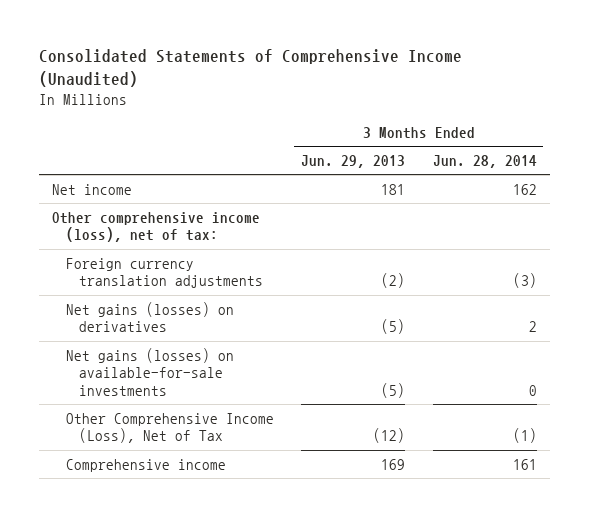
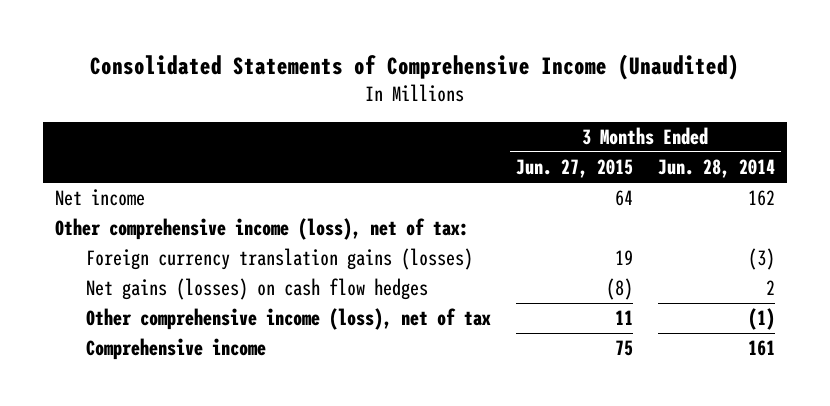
- | 3 Months Ended Jun. 29, 2013 | 3 Months Ended Jun. 28, 2014
+ | 3 Months Ended Jun. 27, 2015 | 3 Months Ended Jun. 28, 2014
- Foreign currency translation adjustments | (2) | (3)
- Net gains (losses) on derivatives | (5) | 2
- Net gains (losses) on available-for-sale investments | (5) | 0
- Other Comprehensive Income (Loss), Net of Tax | (12) | (1)
+ Foreign currency translation gains (losses) | 19 | (3)
+ Net gains (losses) on cash flow hedges | (8) | 2
+ Other comprehensive income (loss), net of tax | 11 | (1)

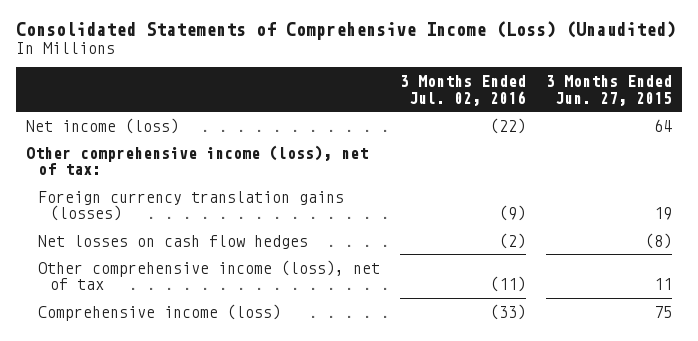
- Consolidated Statements of Comprehensive Income (Unaudited)
+ Consolidated Statements of Comprehensive Income (Loss) (Unaudited)
- | 3 Months Ended Jun. 27, 2015 | 3 Months Ended Jun. 28, 2014
+ | 3 Months Ended Jul. 02, 2016 | 3 Months Ended Jun. 27, 2015
- Net income | 64 | 162
+ Net income (loss) | (22) | 64
- Net gains (losses) on cash flow hedges | (8) | 2
+ Net losses on cash flow hedges | (2) | (8)
- Comprehensive income | 75 | 161
+ Comprehensive income (loss) | (33) | 75

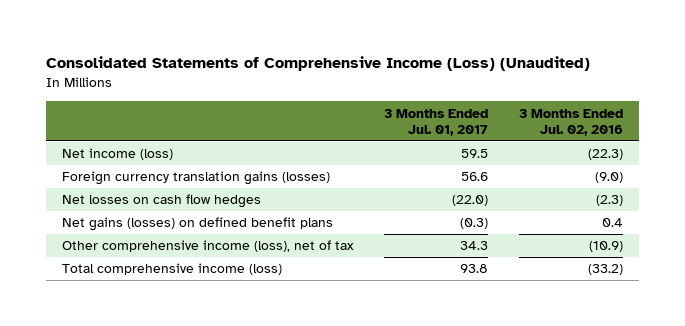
- | 3 Months Ended Jul. 02, 2016 | 3 Months Ended Jun. 27, 2015
+ | 3 Months Ended Jul. 01, 2017 | 3 Months Ended Jul. 02, 2016
- Net income (loss) | (22) | 64
- Other comprehensive income (loss), net of tax:
- Foreign currency translation gains (losses) | (9) | 19
- Net losses on cash flow hedges | (2) | (8)
- Other comprehensive income (loss), net of tax | (11) | 11
- Comprehensive income (loss) | (33) | 75
+ Net income (loss) | 59.5 | (22.3)
+ Foreign currency translation gains (losses) | 56.6 | (9.0)
+ Net losses on cash flow hedges | (22.0) | (2.3)
+ Net gains (losses) on defined benefit plans | (0.3) | 0.4
+ Other comprehensive income (loss), net of tax | 34.3 | (10.9)
+ Total comprehensive income (loss) | 93.8 | (33.2)

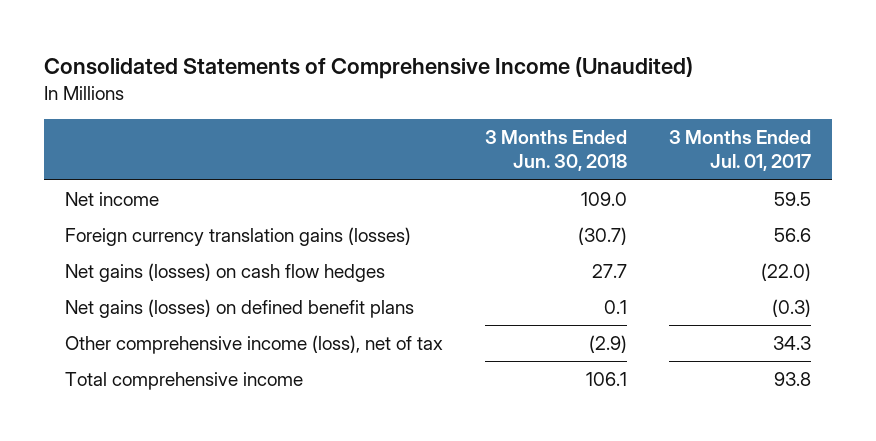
- Consolidated Statements of Comprehensive Income (Loss) (Unaudited)
+ Consolidated Statements of Comprehensive Income (Unaudited)
- | 3 Months Ended Jul. 01, 2017 | 3 Months Ended Jul. 02, 2016
+ | 3 Months Ended Jun. 30, 2018 | 3 Months Ended Jul. 01, 2017
- Net income (loss) | 59.5 | (22.3)
+ Net income | 109.0 | 59.5
- Net losses on cash flow hedges | (22.0) | (2.3)
+ Net gains (losses) on cash flow hedges | 27.7 | (22.0)
- Total comprehensive income (loss) | 93.8 | (33.2)
+ Total comprehensive income | 106.1 | 93.8

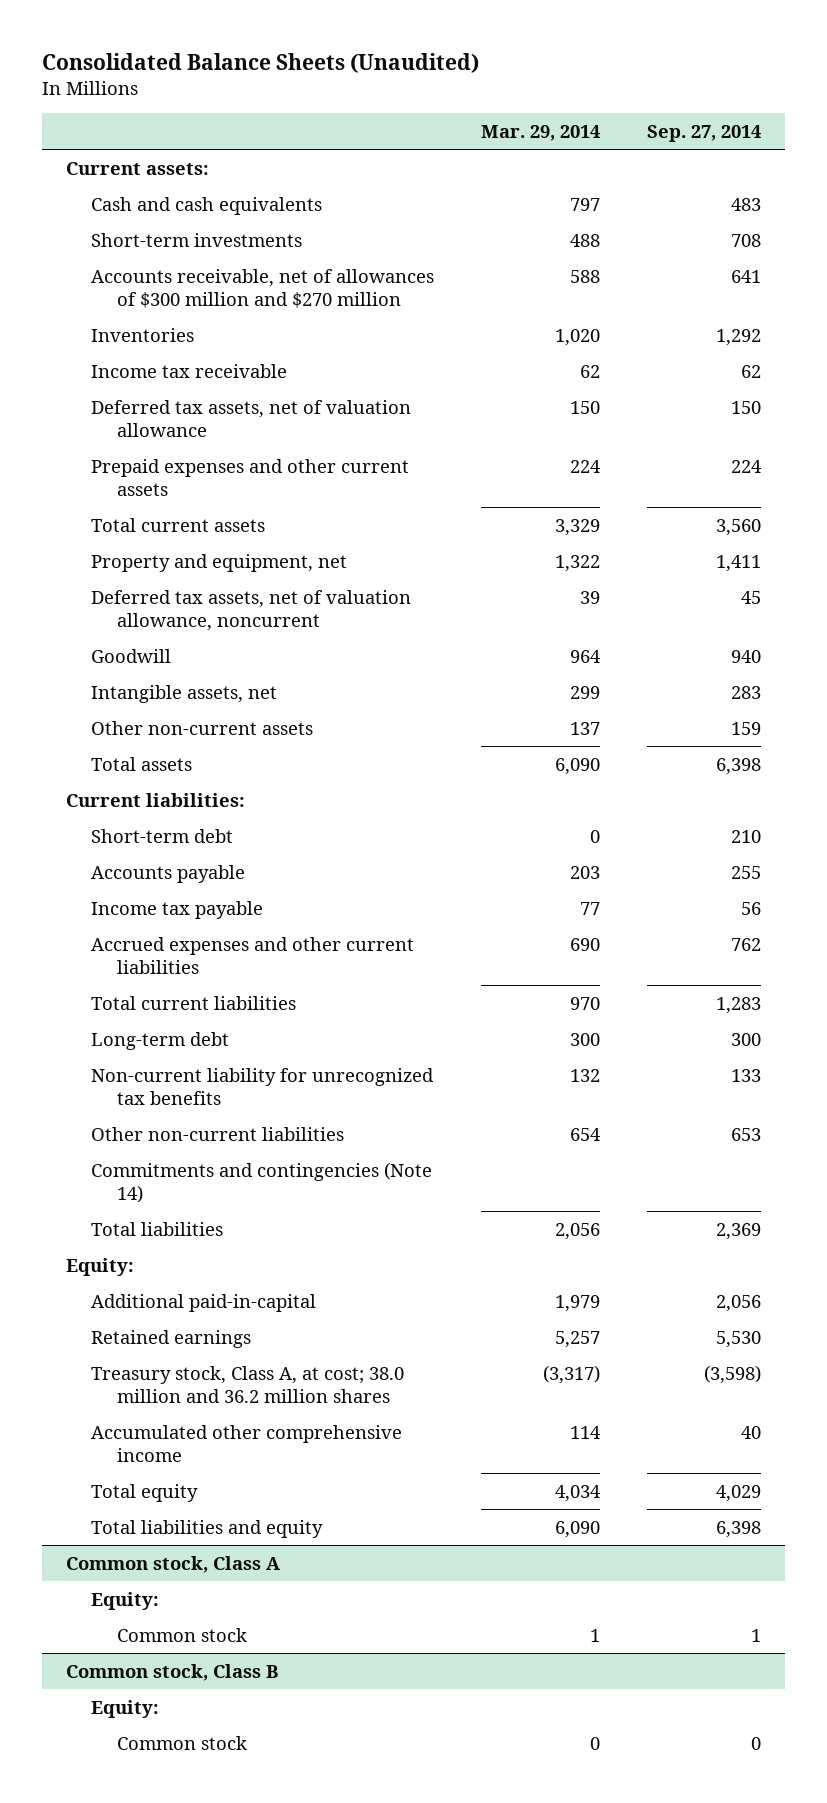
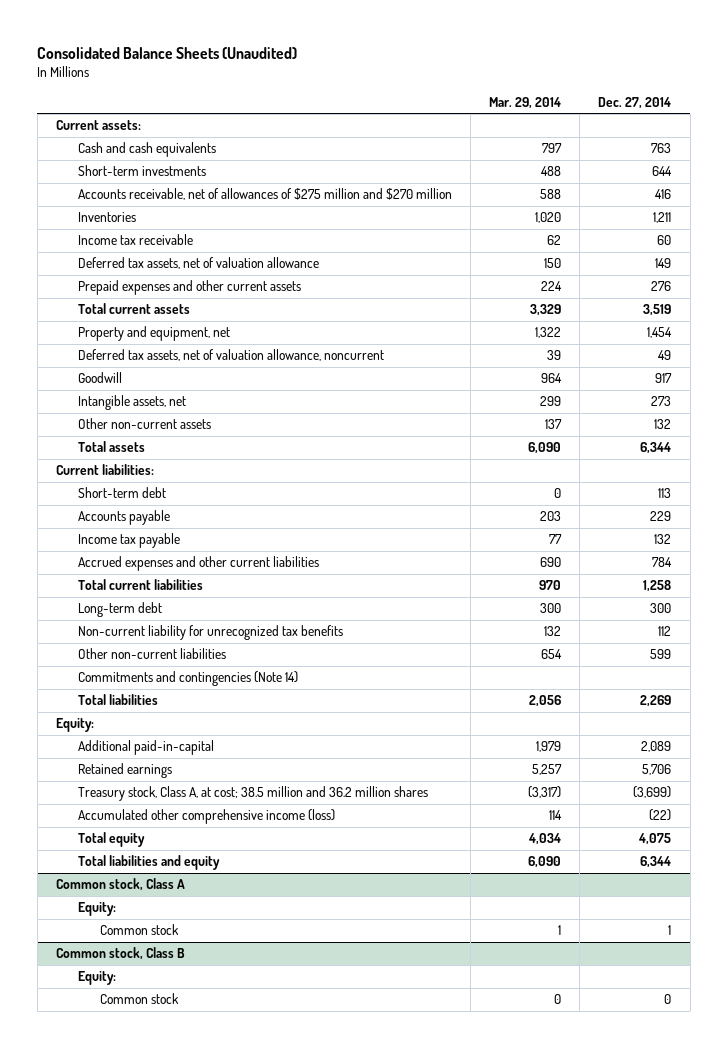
- | Mar. 29, 2014 | Sep. 27, 2014
+ | Mar. 29, 2014 | Dec. 27, 2014
- Accounts receivable, net of allowances of $300 million and $270 million | 588 | 641
+ Accounts receivable, net of allowances of $275 million and $270 million | 588 | 416
- Treasury stock, Class A, at cost; 38.0 million and 36.2 million shares | (3,317) | (3,598)
- Accumulated other comprehensive income | 114 | 40
+ Treasury stock, Class A, at cost; 38.5 million and 36.2 million shares | (3,317) | (3,699)
+ Accumulated other comprehensive income (loss) | 114 | (22)

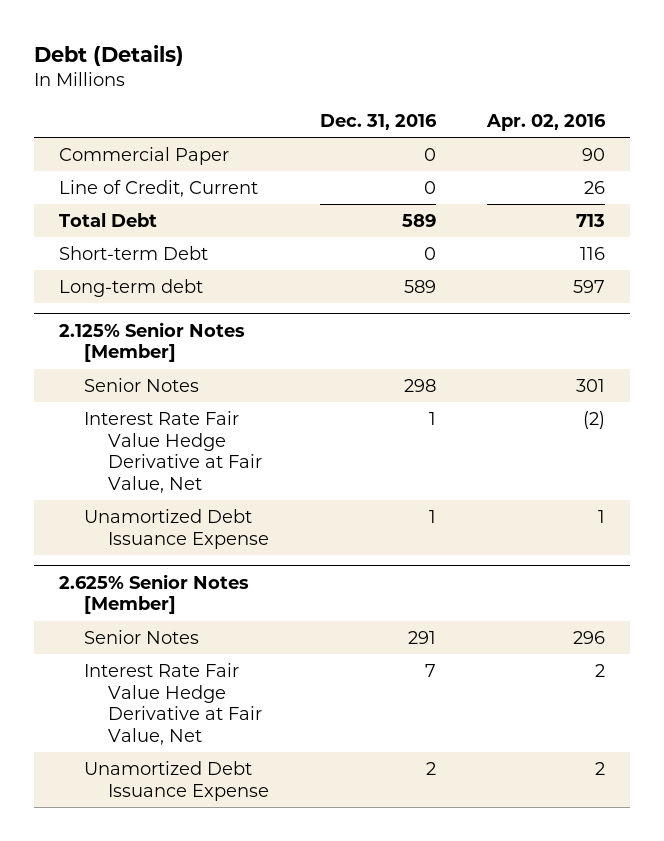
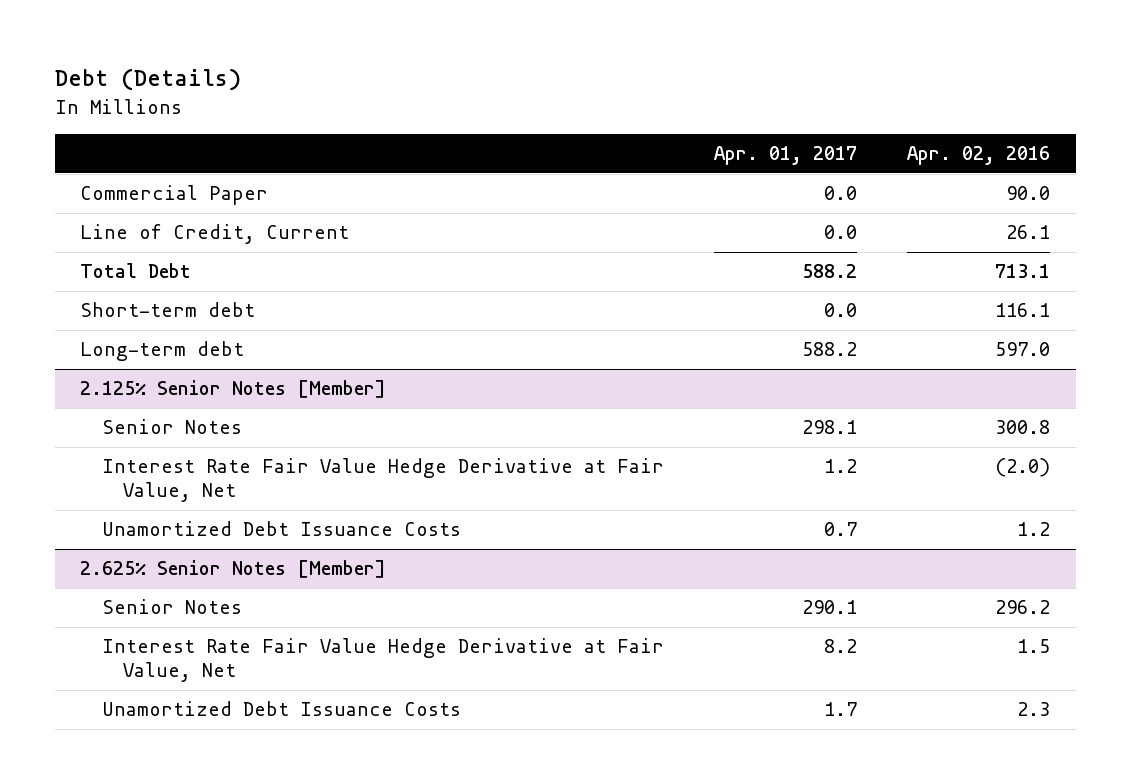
- | Dec. 31, 2016 | Apr. 02, 2016
+ | Apr. 01, 2017 | Apr. 02, 2016
- Commercial Paper | 0 | 90
- Line of Credit, Current | 0 | 26
- Total Debt | 589 | 713
- Short-term Debt | 0 | 116
- Long-term debt | 589 | 597
+ Commercial Paper | 0.0 | 90.0
+ Line of Credit, Current | 0.0 | 26.1
+ Total Debt | 588.2 | 713.1
+ Short-term debt | 0.0 | 116.1
+ Long-term debt | 588.2 | 597.0
@ 2.125% Senior Notes [Member]
- Senior Notes | 298 | 301
- Interest Rate Fair Value Hedge Derivative at Fair Value, Net | 1 | (2)
- Unamortized Debt Issuance Expense | 1 | 1
+ Senior Notes | 298.1 | 300.8
+ Interest Rate Fair Value Hedge Derivative at Fair Value, Net | 1.2 | (2.0)
+ Unamortized Debt Issuance Costs | 0.7 | 1.2
@ 2.625% Senior Notes [Member]
- Senior Notes | 291 | 296
- Interest Rate Fair Value Hedge Derivative at Fair Value, Net | 7 | 2
- Unamortized Debt Issuance Expense | 2 | 2
+ Senior Notes | 290.1 | 296.2
+ Interest Rate Fair Value Hedge Derivative at Fair Value, Net | 8.2 | 1.5
+ Unamortized Debt Issuance Costs | 1.7 | 2.3

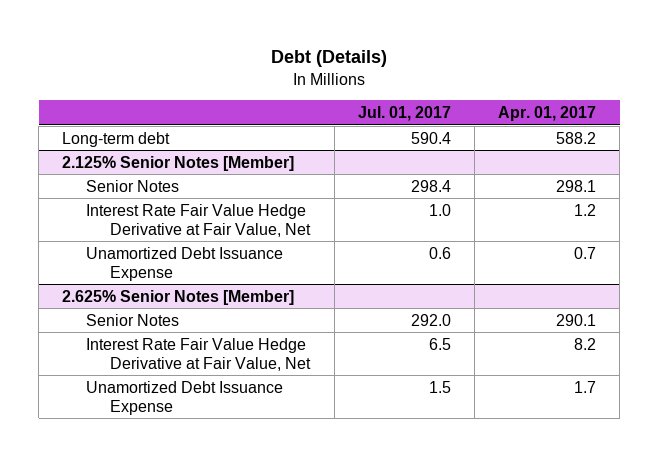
- | Apr. 01, 2017 | Apr. 02, 2016
+ | Jul. 01, 2017 | Apr. 01, 2017
- Commercial Paper | 0.0 | 90.0
- Line of Credit, Current | 0.0 | 26.1
- Total Debt | 588.2 | 713.1
- Short-term debt | 0.0 | 116.1
@ 2.125% Senior Notes [Member]
- Unamortized Debt Issuance Costs | 0.7 | 1.2
+ Unamortized Debt Issuance Expense | 0.6 | 0.7
@ 2.625% Senior Notes [Member]
- Unamortized Debt Issuance Costs | 1.7 | 2.3
+ Unamortized Debt Issuance Expense | 1.5 | 1.7

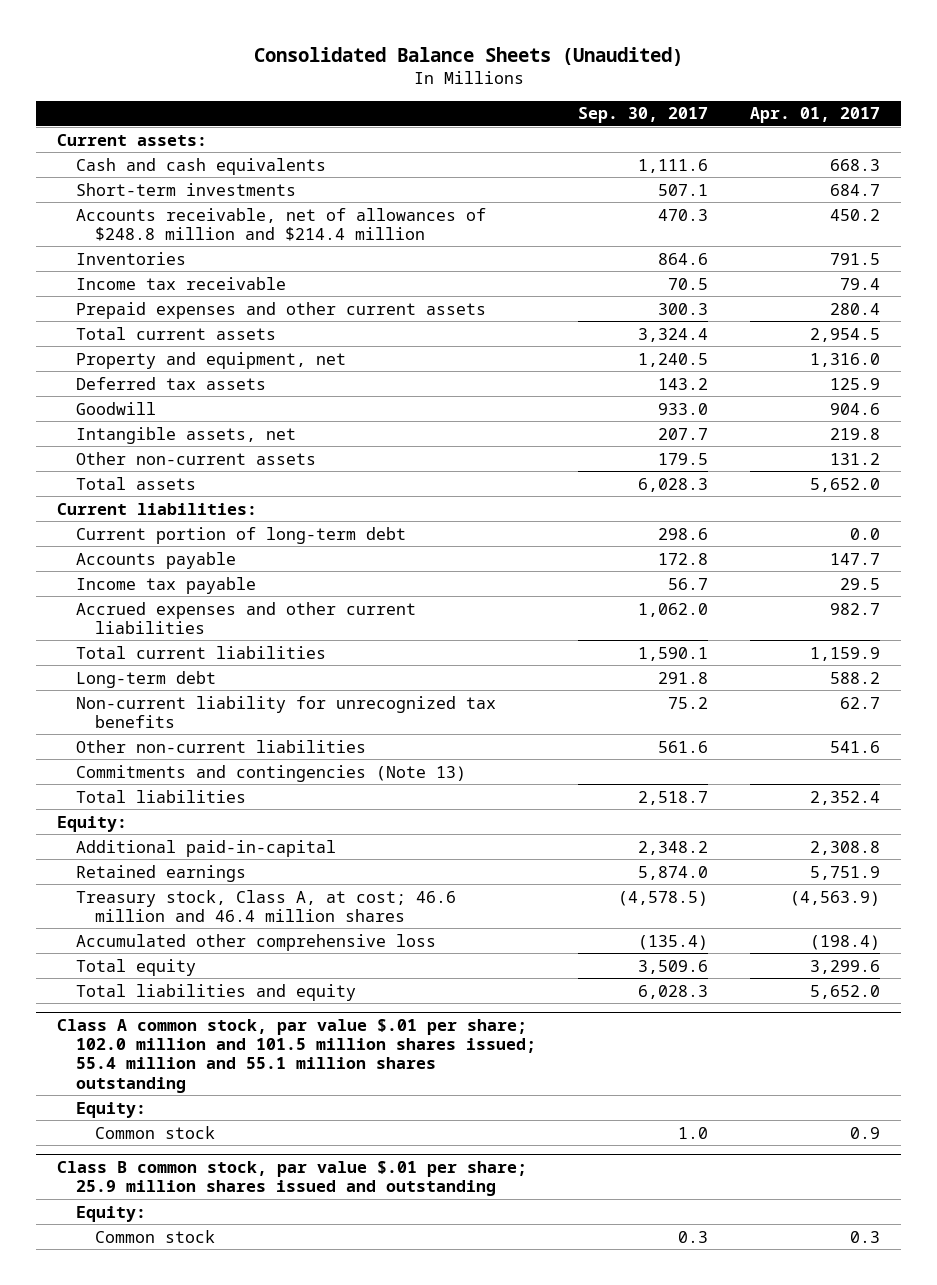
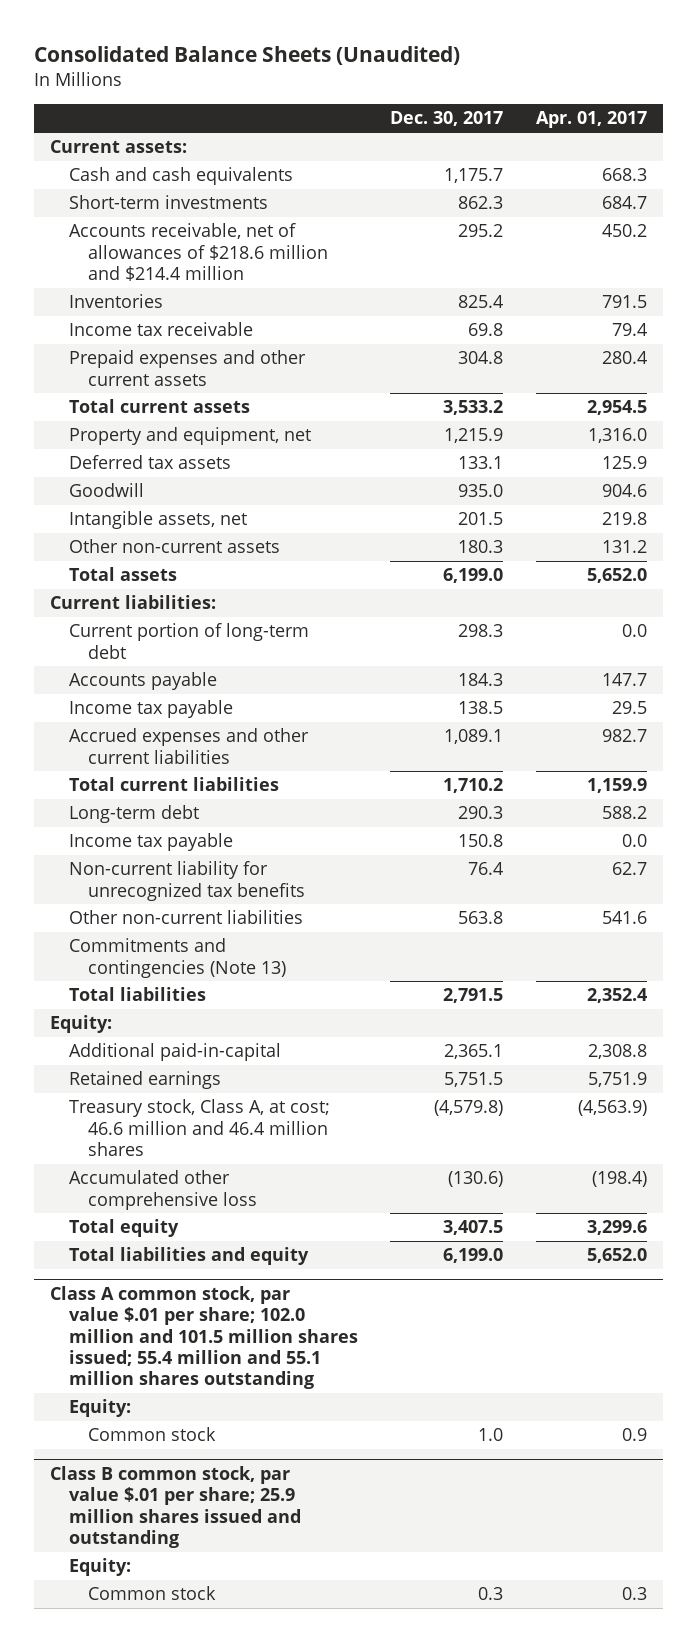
- | Sep. 30, 2017 | Apr. 01, 2017
+ | Dec. 30, 2017 | Apr. 01, 2017
- Accounts receivable, net of allowances of $248.8 million and $214.4 million | 470.3 | 450.2
+ Accounts receivable, net of allowances of $218.6 million and $214.4 million | 295.2 | 450.2
+ Income tax payable | 150.8 | 0.0

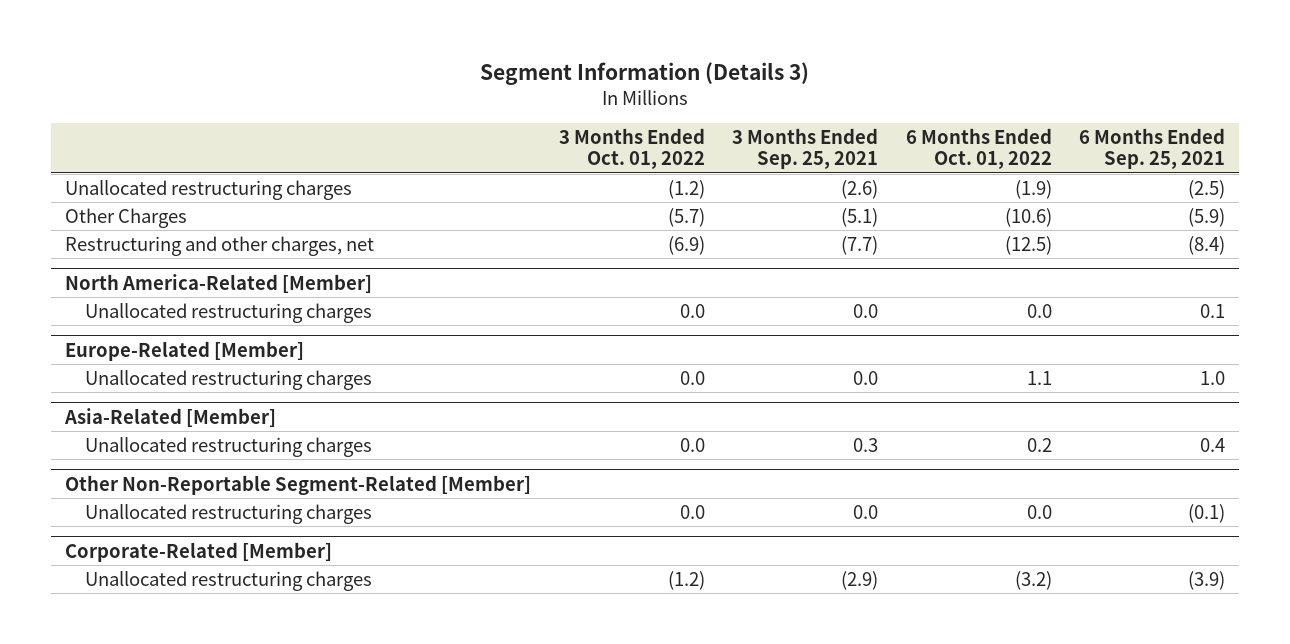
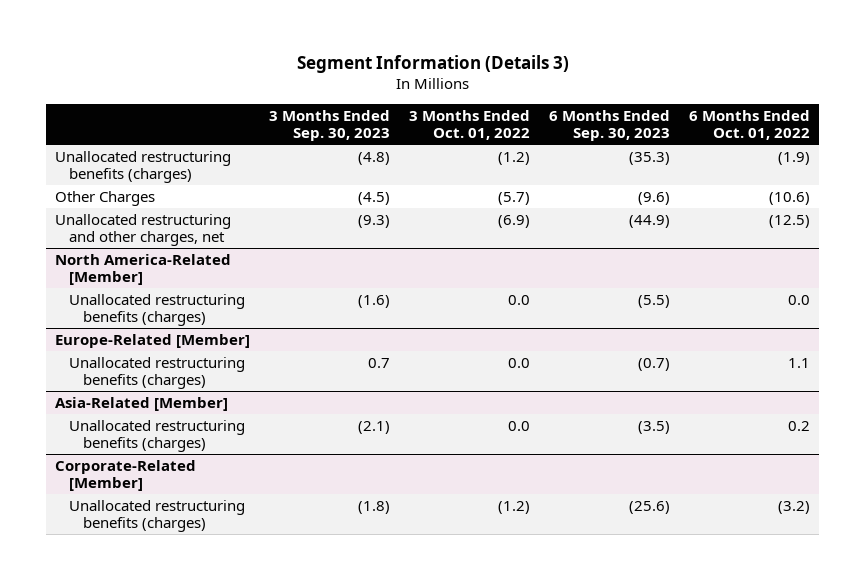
- | 3 Months Ended Oct. 01, 2022 | 3 Months Ended Sep. 25, 2021 | 6 Months Ended Oct. 01, 2022 | 6 Months Ended Sep. 25, 2021
+ | 3 Months Ended Sep. 30, 2023 | 3 Months Ended Oct. 01, 2022 | 6 Months Ended Sep. 30, 2023 | 6 Months Ended Oct. 01, 2022
- Unallocated restructuring charges | (1.2) | (2.6) | (1.9) | (2.5)
+ Unallocated restructuring benefits (charges) | (4.8) | (1.2) | (35.3) | (1.9)
- Restructuring and other charges, net | (6.9) | (7.7) | (12.5) | (8.4)
+ Unallocated restructuring and other charges, net | (9.3) | (6.9) | (44.9) | (12.5)
@ North America-Related [Member]
- Unallocated restructuring charges | 0.0 | 0.0 | 0.0 | 0.1
+ Unallocated restructuring benefits (charges) | (1.6) | 0.0 | (5.5) | 0.0
@ Europe-Related [Member]
- Unallocated restructuring charges | 0.0 | 0.0 | 1.1 | 1.0
+ Unallocated restructuring benefits (charges) | 0.7 | 0.0 | (0.7) | 1.1
@ Asia-Related [Member]
- Unallocated restructuring charges | 0.0 | 0.3 | 0.2 | 0.4
- Other Non-Reportable Segment-Related [Member]
- Unallocated restructuring charges | 0.0 | 0.0 | 0.0 | (0.1)
@ Asia-Related [Member]
+ Unallocated restructuring benefits (charges) | (2.1) | 0.0 | (3.5) | 0.2
@ Corporate-Related [Member]
- Unallocated restructuring charges | (1.2) | (2.9) | (3.2) | (3.9)
+ Unallocated restructuring benefits (charges) | (1.8) | (1.2) | (25.6) | (3.2)

